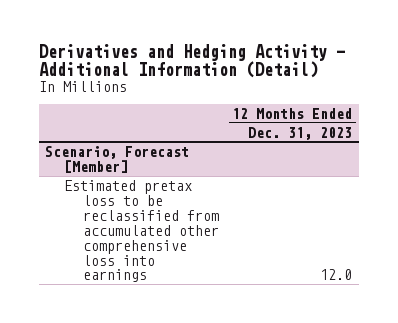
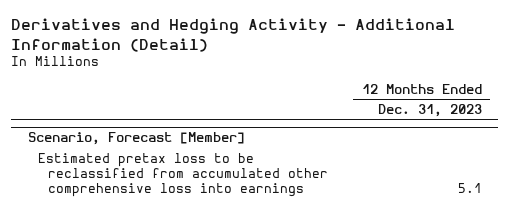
@ Scenario, Forecast [Member]
- Estimated pretax loss to be reclassified from accumulated other comprehensive loss into earnings | 12.0
+ Estimated pretax loss to be reclassified from accumulated other comprehensive loss into earnings | 5.1

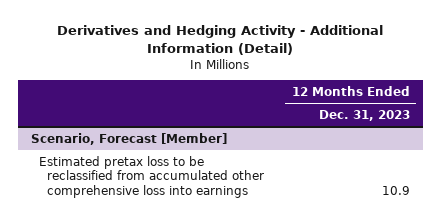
@ Scenario, Forecast [Member]
- Estimated pretax loss to be reclassified from accumulated other comprehensive loss into earnings | 5.1
+ Estimated pretax loss to be reclassified from accumulated other comprehensive loss into earnings | 10.9

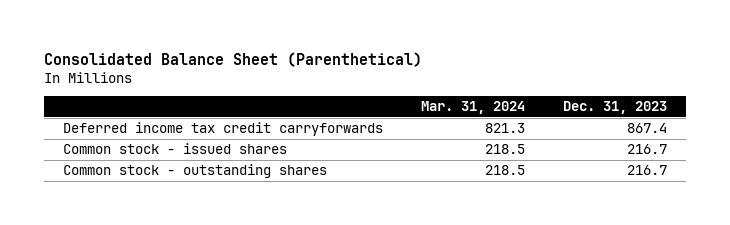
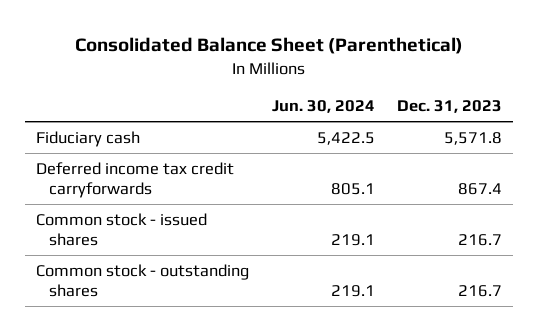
- | Mar. 31, 2024 | Dec. 31, 2023
+ | Jun. 30, 2024 | Dec. 31, 2023
+ Fiduciary cash | 5,422.5 | 5,571.8

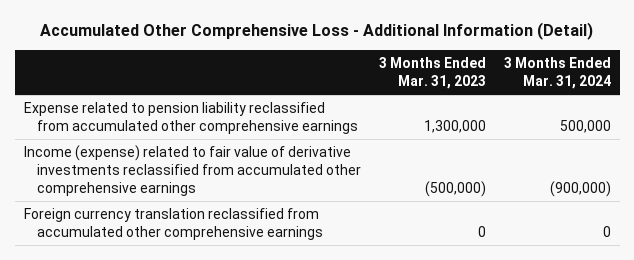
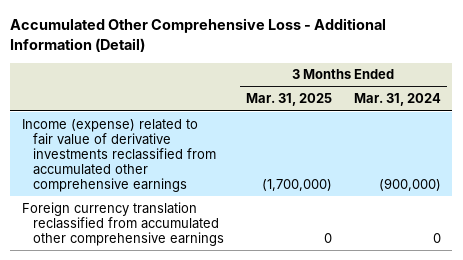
- | 3 Months Ended Mar. 31, 2023 | 3 Months Ended Mar. 31, 2024
+ | 3 Months Ended Mar. 31, 2025 | 3 Months Ended Mar. 31, 2024
- Expense related to pension liability reclassified from accumulated other comprehensive earnings | 1,300,000 | 500,000

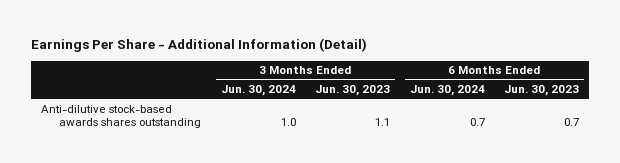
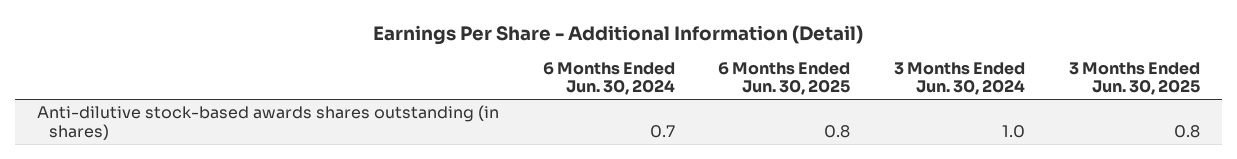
- | 3 Months Ended Jun. 30, 2024 | 3 Months Ended Jun. 30, 2023 | 6 Months Ended Jun. 30, 2024 | 6 Months Ended Jun. 30, 2023
+ | 6 Months Ended Jun. 30, 2024 | 6 Months Ended Jun. 30, 2025 | 3 Months Ended Jun. 30, 2024 | 3 Months Ended Jun. 30, 2025
- Anti-dilutive stock-based awards shares outstanding | 1.0 | 1.1 | 0.7 | 0.7
+ Anti-dilutive stock-based awards shares outstanding (in shares) | 0.7 | 0.8 | 1.0 | 0.8

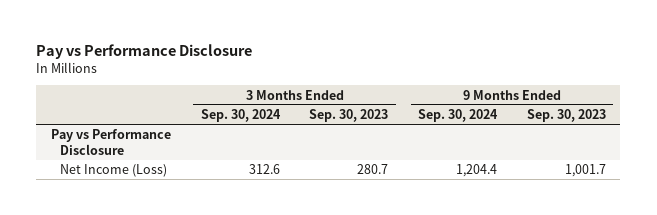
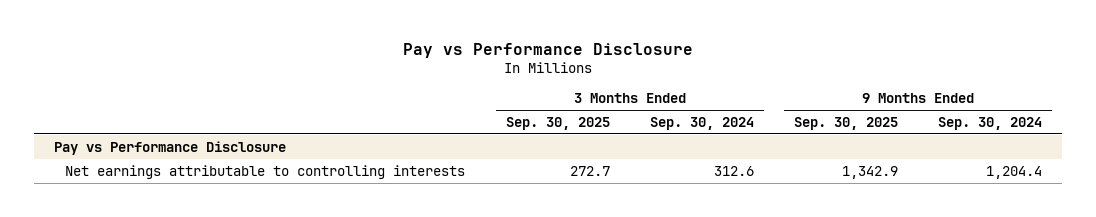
- | 3 Months Ended Sep. 30, 2024 | 3 Months Ended Sep. 30, 2023 | 9 Months Ended Sep. 30, 2024 | 9 Months Ended Sep. 30, 2023
+ | 3 Months Ended Sep. 30, 2025 | 3 Months Ended Sep. 30, 2024 | 9 Months Ended Sep. 30, 2025 | 9 Months Ended Sep. 30, 2024
- Net Income (Loss) | 312.6 | 280.7 | 1,204.4 | 1,001.7
+ Net earnings attributable to controlling interests | 272.7 | 312.6 | 1,342.9 | 1,204.4

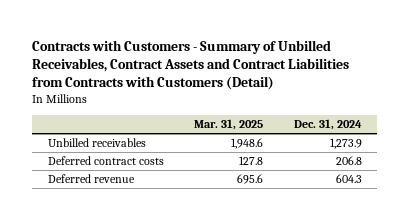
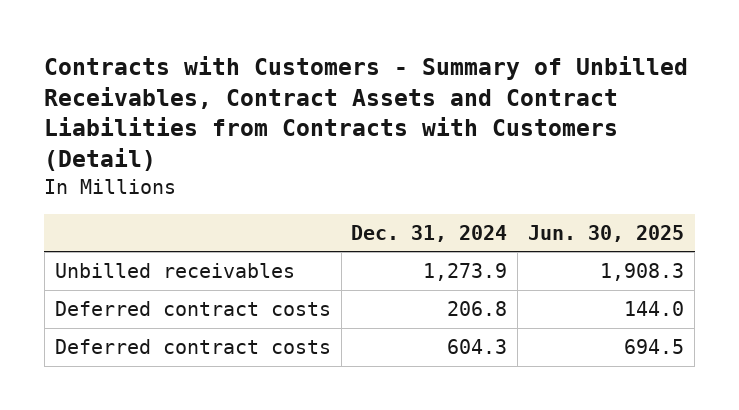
- | Mar. 31, 2025 | Dec. 31, 2024
+ | Dec. 31, 2024 | Jun. 30, 2025
- Deferred revenue | 695.6 | 604.3
+ Deferred contract costs | 604.3 | 694.5

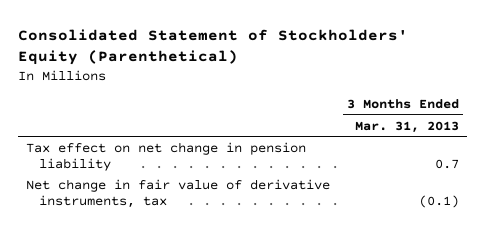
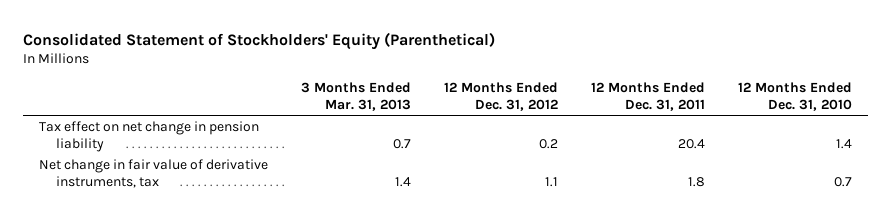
- | 3 Months Ended Mar. 31, 2013
+ | 3 Months Ended Mar. 31, 2013 | 12 Months Ended Dec. 31, 2012 | 12 Months Ended Dec. 31, 2011 | 12 Months Ended Dec. 31, 2010
- Net change in fair value of derivative instruments, tax | (0.1)
+ Net change in fair value of derivative instruments, tax | 1.4 | 1.1 | 1.8 | 0.7

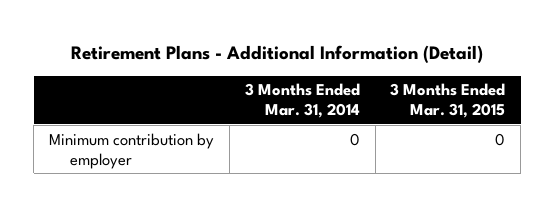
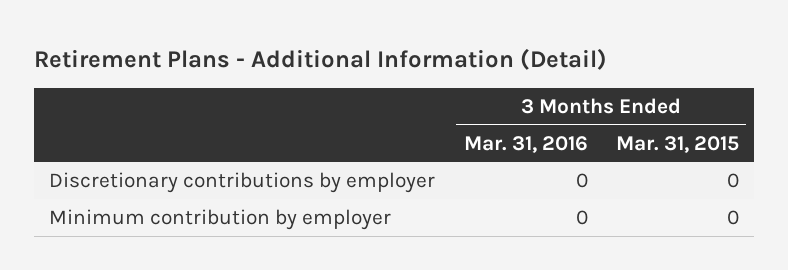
- | 3 Months Ended Mar. 31, 2014 | 3 Months Ended Mar. 31, 2015
+ | 3 Months Ended Mar. 31, 2016 | 3 Months Ended Mar. 31, 2015
+ Discretionary contributions by employer | 0 | 0

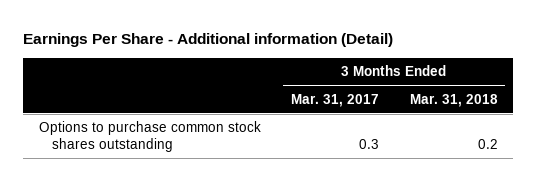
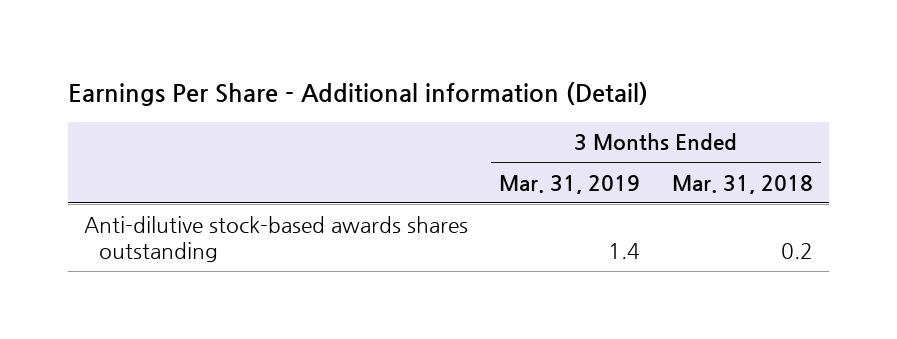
- | 3 Months Ended Mar. 31, 2017 | 3 Months Ended Mar. 31, 2018
+ | 3 Months Ended Mar. 31, 2019 | 3 Months Ended Mar. 31, 2018
- Options to purchase common stock shares outstanding | 0.3 | 0.2
+ Anti-dilutive stock-based awards shares outstanding | 1.4 | 0.2

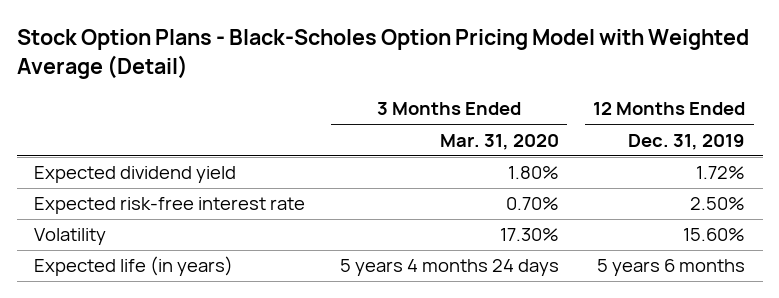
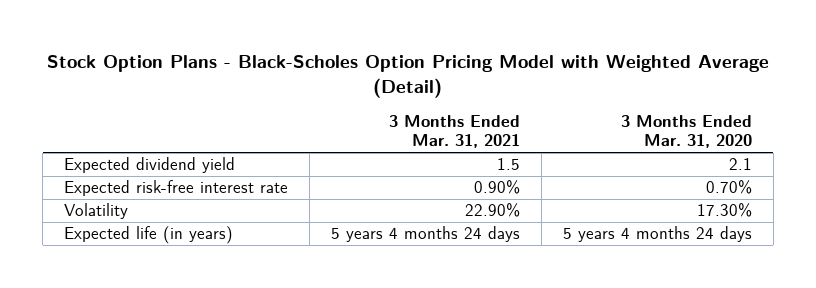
- | 3 Months Ended Mar. 31, 2020 | 12 Months Ended Dec. 31, 2019
+ | 3 Months Ended Mar. 31, 2021 | 3 Months Ended Mar. 31, 2020
- Expected dividend yield | 1.80% | 1.72%
+ Expected dividend yield | 1.5 | 2.1

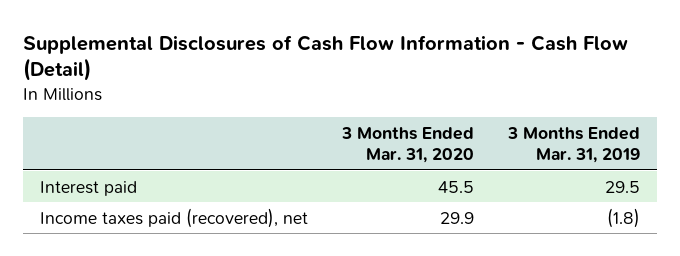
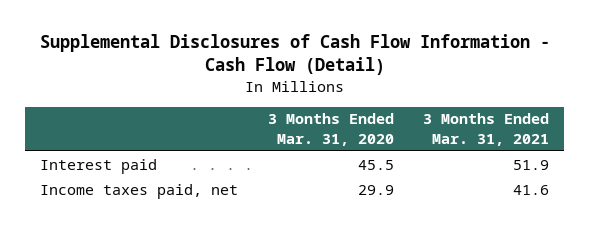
- | 3 Months Ended Mar. 31, 2020 | 3 Months Ended Mar. 31, 2019
+ | 3 Months Ended Mar. 31, 2020 | 3 Months Ended Mar. 31, 2021
- Income taxes paid (recovered), net | 29.9 | (1.8)
+ Income taxes paid, net | 29.9 | 41.6

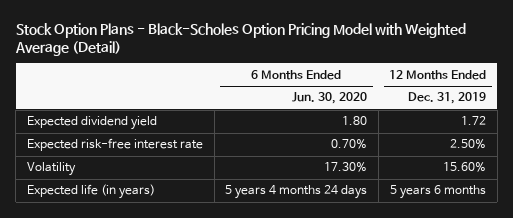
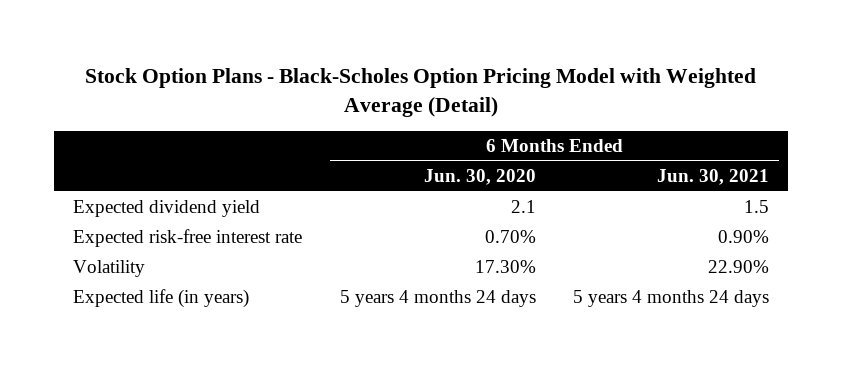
- | 6 Months Ended Jun. 30, 2020 | 12 Months Ended Dec. 31, 2019
+ | 6 Months Ended Jun. 30, 2020 | 6 Months Ended Jun. 30, 2021
- Expected dividend yield | 1.80 | 1.72
+ Expected dividend yield | 2.1 | 1.5

